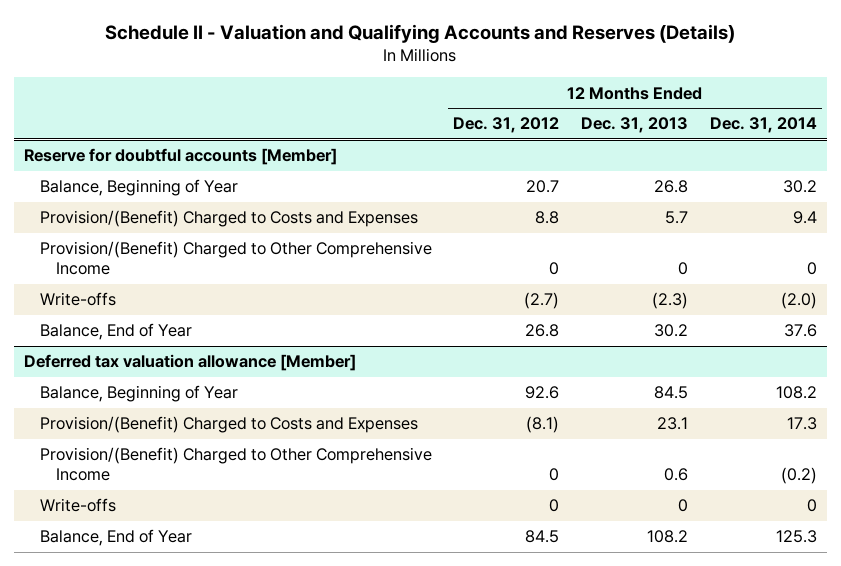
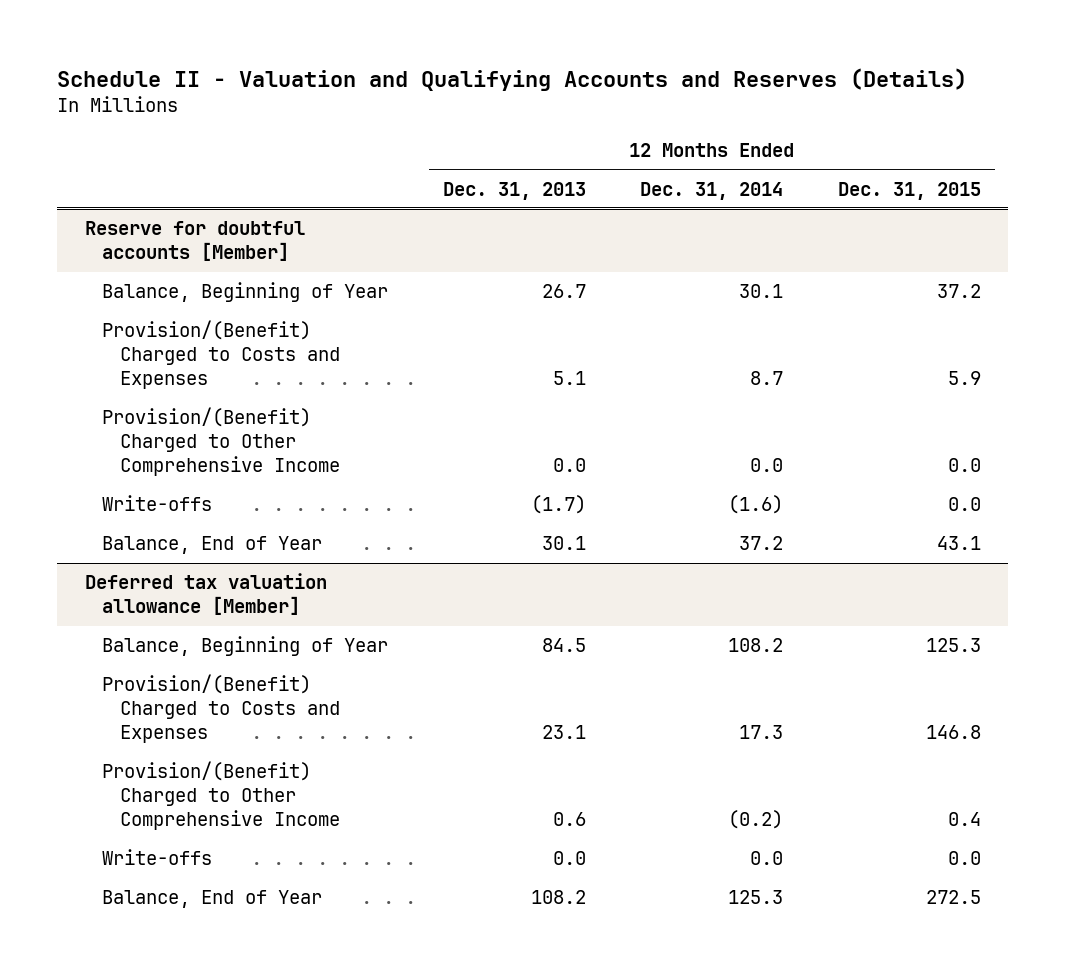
- | 12 Months Ended Dec. 31, 2012 | 12 Months Ended Dec. 31, 2013 | 12 Months Ended Dec. 31, 2014
+ | 12 Months Ended Dec. 31, 2013 | 12 Months Ended Dec. 31, 2014 | 12 Months Ended Dec. 31, 2015
@ Reserve for doubtful accounts [Member]
- Balance, Beginning of Year | 20.7 | 26.8 | 30.2
- Provision/(Benefit) Charged to Costs and Expenses | 8.8 | 5.7 | 9.4
- Provision/(Benefit) Charged to Other Comprehensive Income | 0 | 0 | 0
- Write-offs | (2.7) | (2.3) | (2.0)
- Balance, End of Year | 26.8 | 30.2 | 37.6
+ Balance, Beginning of Year | 26.7 | 30.1 | 37.2
+ Provision/(Benefit) Charged to Costs and Expenses | 5.1 | 8.7 | 5.9
+ Provision/(Benefit) Charged to Other Comprehensive Income | 0.0 | 0.0 | 0.0
+ Write-offs | (1.7) | (1.6) | 0.0
+ Balance, End of Year | 30.1 | 37.2 | 43.1
@ Deferred tax valuation allowance [Member]
- Write-offs | 0 | 0 | 0
+ Write-offs | 0.0 | 0.0 | 0.0

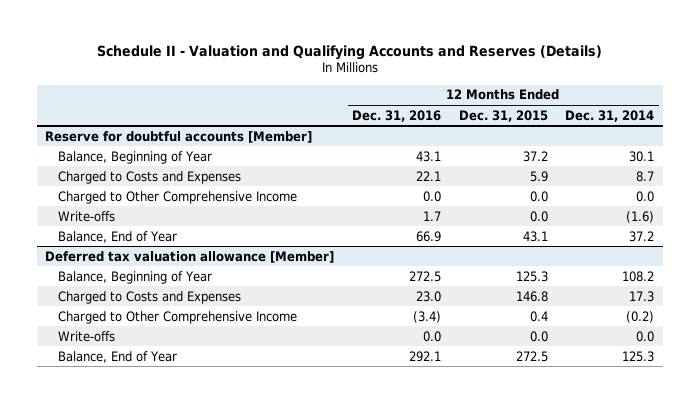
- | 12 Months Ended Dec. 31, 2013 | 12 Months Ended Dec. 31, 2014 | 12 Months Ended Dec. 31, 2015
+ | 12 Months Ended Dec. 31, 2016 | 12 Months Ended Dec. 31, 2015 | 12 Months Ended Dec. 31, 2014
@ Reserve for doubtful accounts [Member]
- Provision/(Benefit) Charged to Costs and Expenses | 5.1 | 8.7 | 5.9
- Provision/(Benefit) Charged to Other Comprehensive Income | 0.0 | 0.0 | 0.0
+ Charged to Costs and Expenses | 22.1 | 5.9 | 8.7
+ Charged to Other Comprehensive Income | 0.0 | 0.0 | 0.0
@ Deferred tax valuation allowance [Member]
- Provision/(Benefit) Charged to Costs and Expenses | 23.1 | 17.3 | 146.8
- Provision/(Benefit) Charged to Other Comprehensive Income | 0.6 | (0.2) | 0.4
+ Charged to Costs and Expenses | 23.0 | 146.8 | 17.3
+ Charged to Other Comprehensive Income | (3.4) | 0.4 | (0.2)

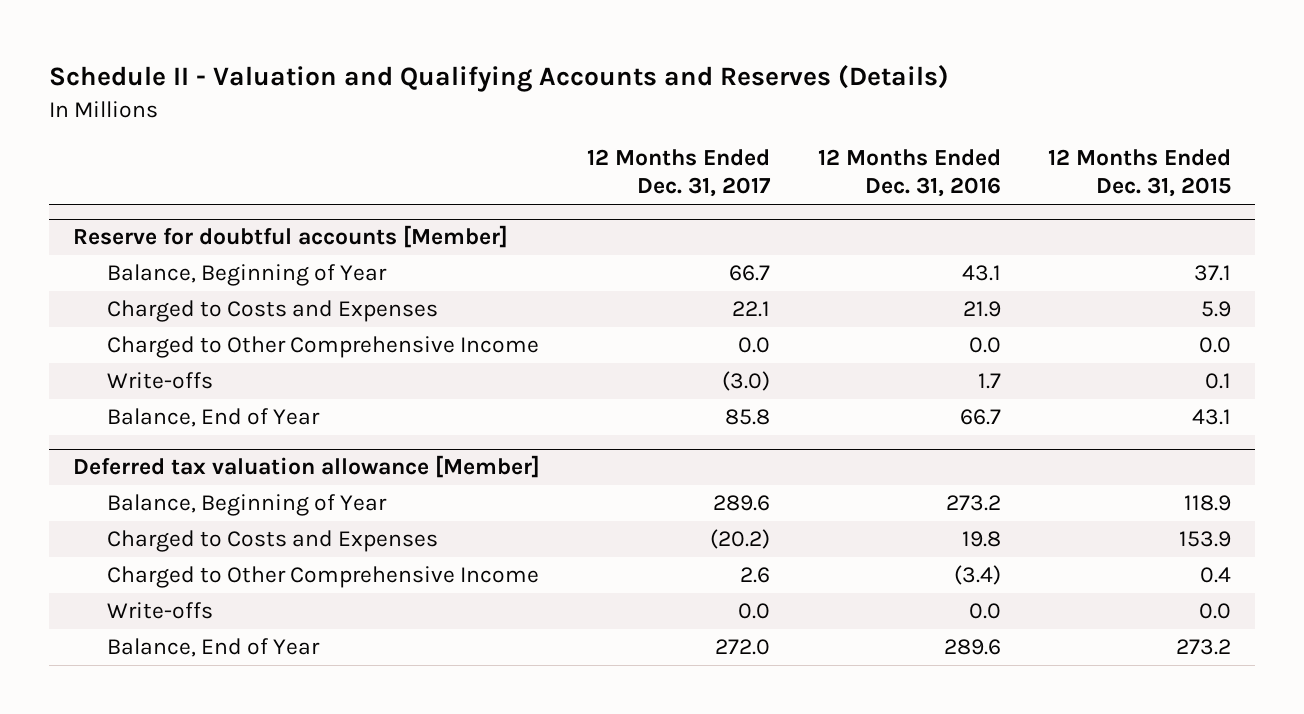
- | 12 Months Ended Dec. 31, 2016 | 12 Months Ended Dec. 31, 2015 | 12 Months Ended Dec. 31, 2014
+ | 12 Months Ended Dec. 31, 2017 | 12 Months Ended Dec. 31, 2016 | 12 Months Ended Dec. 31, 2015
@ Reserve for doubtful accounts [Member]
- Balance, Beginning of Year | 43.1 | 37.2 | 30.1
- Charged to Costs and Expenses | 22.1 | 5.9 | 8.7
+ Balance, Beginning of Year | 66.7 | 43.1 | 37.1
+ Charged to Costs and Expenses | 22.1 | 21.9 | 5.9
- Write-offs | 1.7 | 0.0 | (1.6)
- Balance, End of Year | 66.9 | 43.1 | 37.2
+ Write-offs | (3.0) | 1.7 | 0.1
+ Balance, End of Year | 85.8 | 66.7 | 43.1
@ Deferred tax valuation allowance [Member]
- Balance, Beginning of Year | 272.5 | 125.3 | 108.2
- Charged to Costs and Expenses | 23.0 | 146.8 | 17.3
+ Balance, Beginning of Year | 289.6 | 273.2 | 118.9
+ Charged to Costs and Expenses | (20.2) | 19.8 | 153.9
- Balance, End of Year | 292.1 | 272.5 | 125.3
+ Balance, End of Year | 272.0 | 289.6 | 273.2

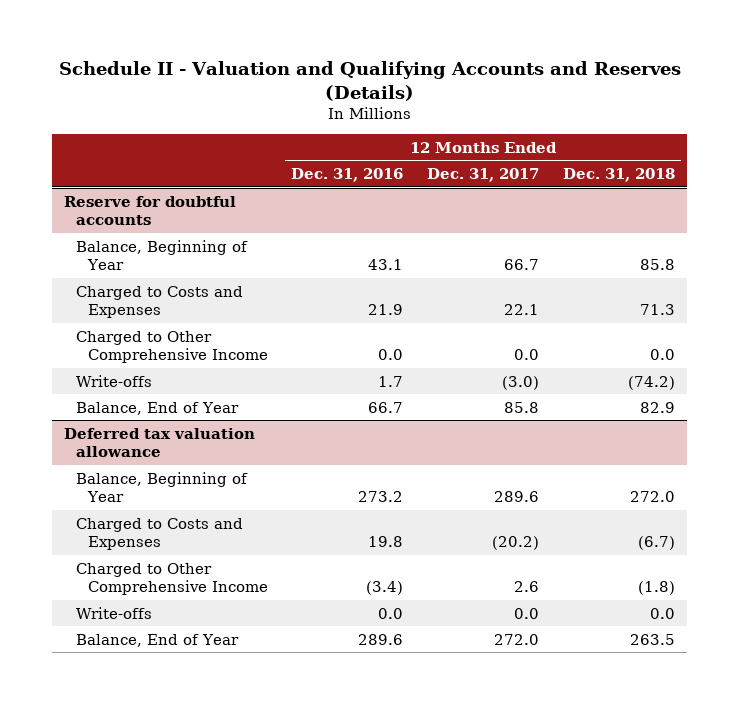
- | 12 Months Ended Dec. 31, 2017 | 12 Months Ended Dec. 31, 2016 | 12 Months Ended Dec. 31, 2015
+ | 12 Months Ended Dec. 31, 2016 | 12 Months Ended Dec. 31, 2017 | 12 Months Ended Dec. 31, 2018
- Reserve for doubtful accounts [Member]
+ Reserve for doubtful accounts
- Deferred tax valuation allowance [Member]
+ Deferred tax valuation allowance

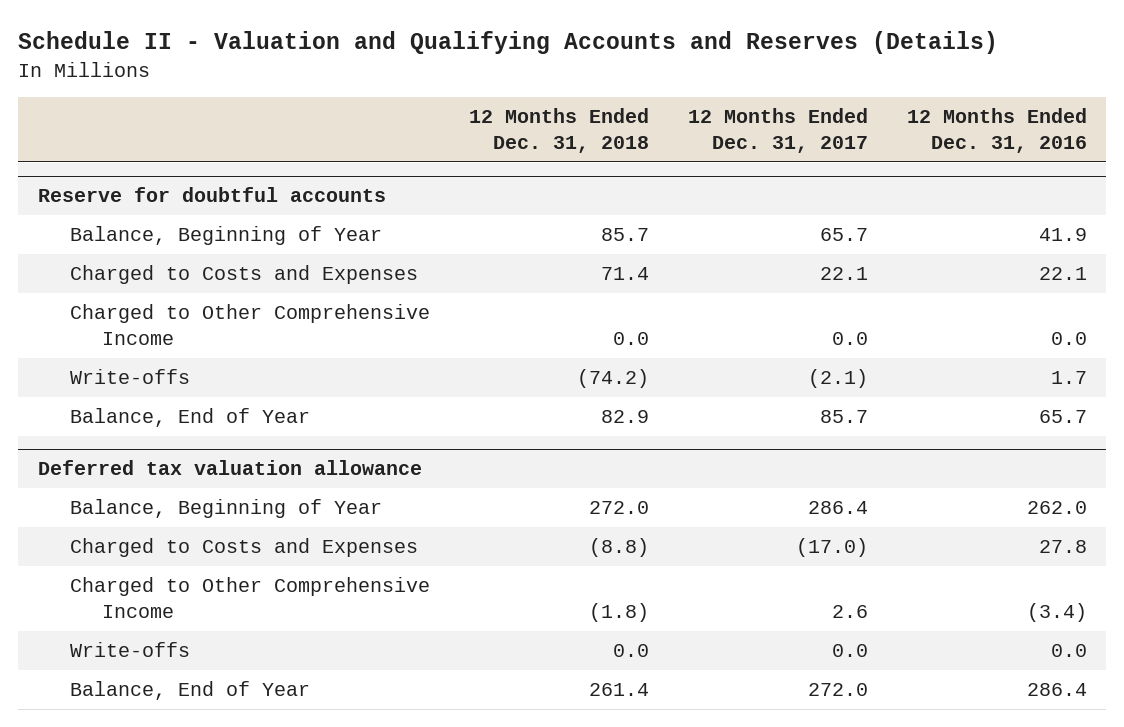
- | 12 Months Ended Dec. 31, 2016 | 12 Months Ended Dec. 31, 2017 | 12 Months Ended Dec. 31, 2018
+ | 12 Months Ended Dec. 31, 2018 | 12 Months Ended Dec. 31, 2017 | 12 Months Ended Dec. 31, 2016
@ Reserve for doubtful accounts
- Balance, Beginning of Year | 43.1 | 66.7 | 85.8
- Charged to Costs and Expenses | 21.9 | 22.1 | 71.3
+ Balance, Beginning of Year | 85.7 | 65.7 | 41.9
+ Charged to Costs and Expenses | 71.4 | 22.1 | 22.1
- Write-offs | 1.7 | (3.0) | (74.2)
- Balance, End of Year | 66.7 | 85.8 | 82.9
+ Write-offs | (74.2) | (2.1) | 1.7
+ Balance, End of Year | 82.9 | 85.7 | 65.7
@ Deferred tax valuation allowance
- Balance, Beginning of Year | 273.2 | 289.6 | 272.0
- Charged to Costs and Expenses | 19.8 | (20.2) | (6.7)
+ Balance, Beginning of Year | 272.0 | 286.4 | 262.0
+ Charged to Costs and Expenses | (8.8) | (17.0) | 27.8
- Balance, End of Year | 289.6 | 272.0 | 263.5
+ Balance, End of Year | 261.4 | 272.0 | 286.4

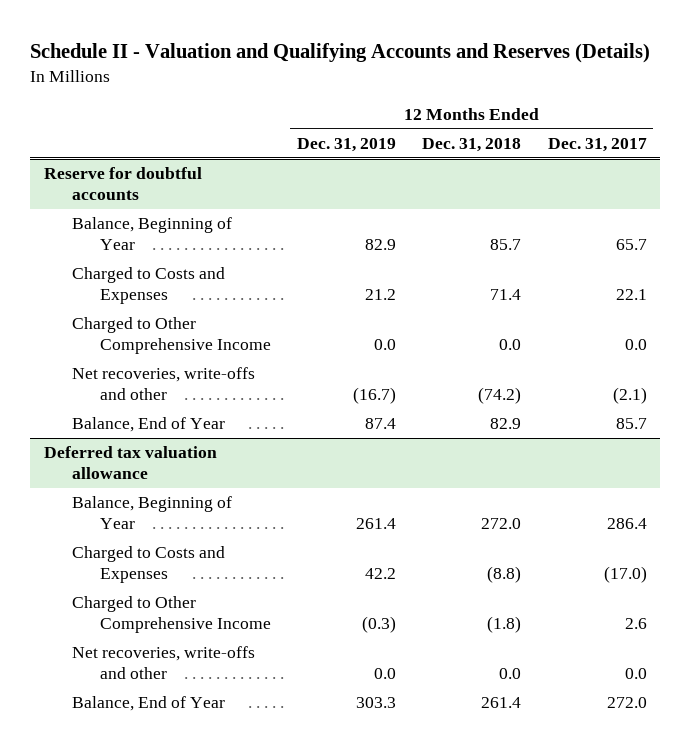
- | 12 Months Ended Dec. 31, 2018 | 12 Months Ended Dec. 31, 2017 | 12 Months Ended Dec. 31, 2016
+ | 12 Months Ended Dec. 31, 2019 | 12 Months Ended Dec. 31, 2018 | 12 Months Ended Dec. 31, 2017
@ Reserve for doubtful accounts
- Write-offs | (74.2) | (2.1) | 1.7
+ Net recoveries, write-offs and other | (16.7) | (74.2) | (2.1)
@ Deferred tax valuation allowance
- Write-offs | 0.0 | 0.0 | 0.0
+ Net recoveries, write-offs and other | 0.0 | 0.0 | 0.0

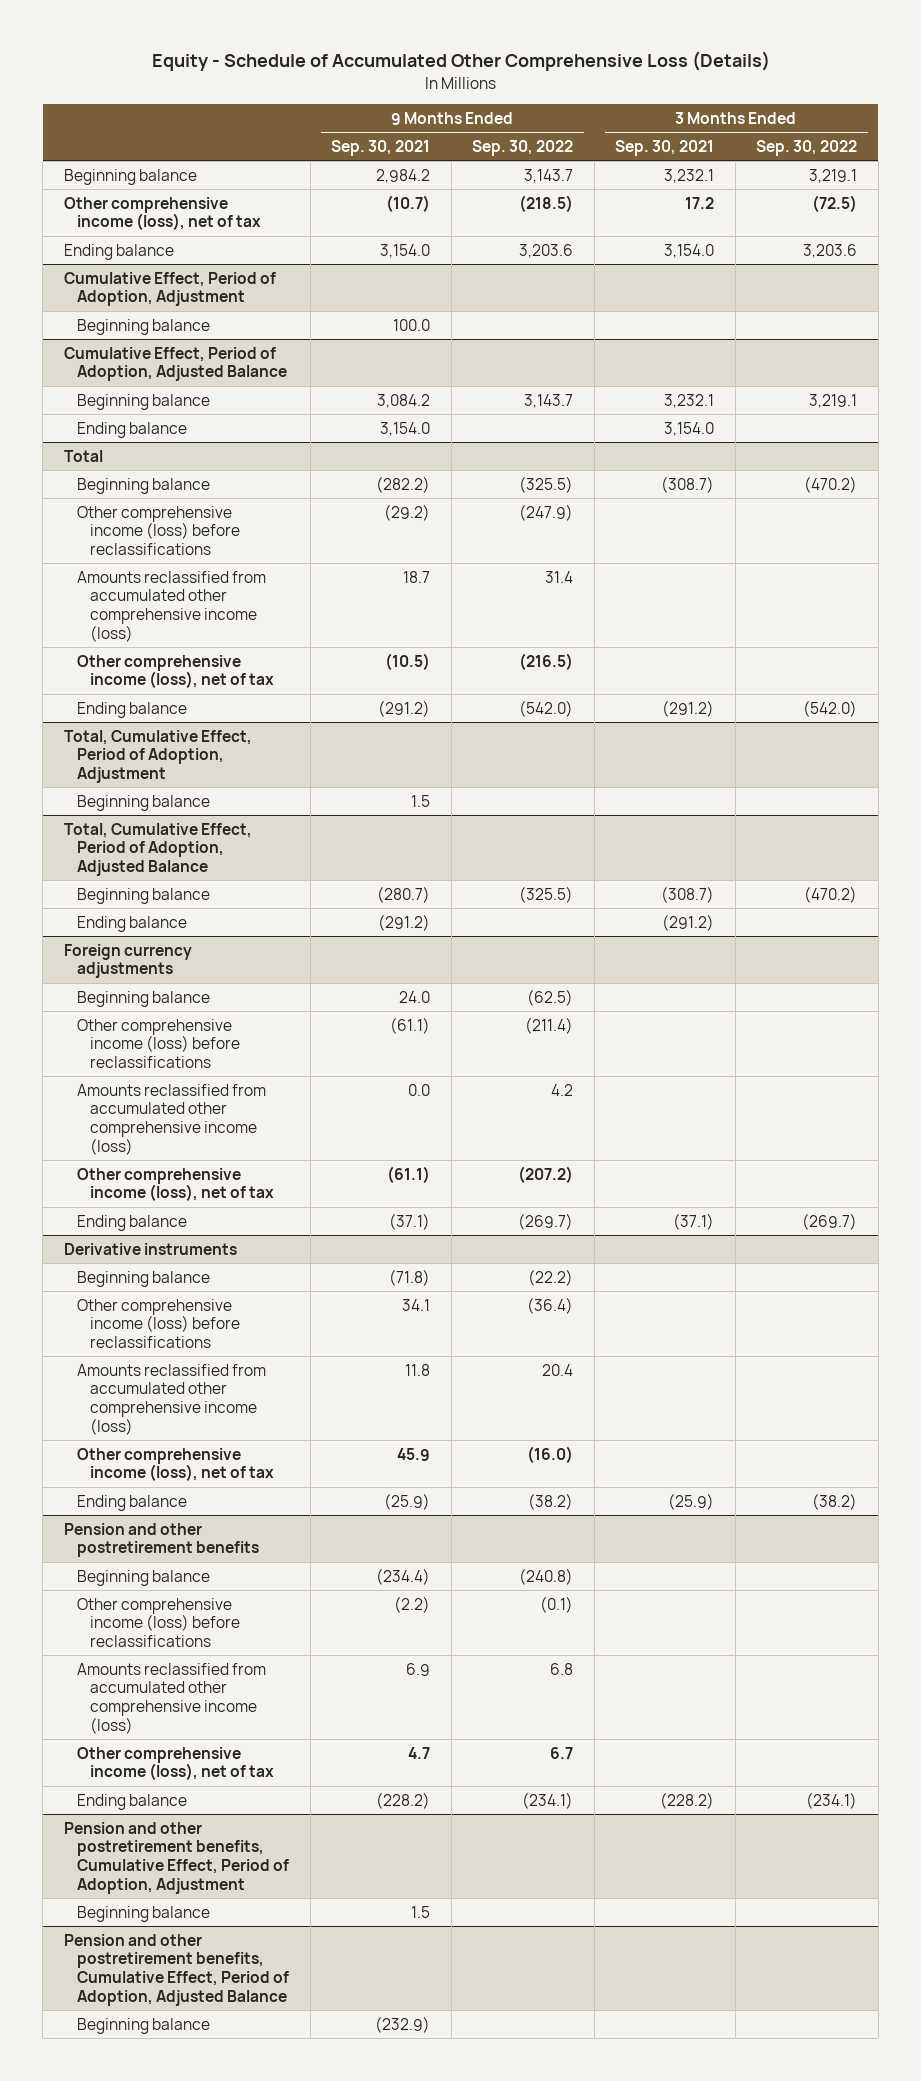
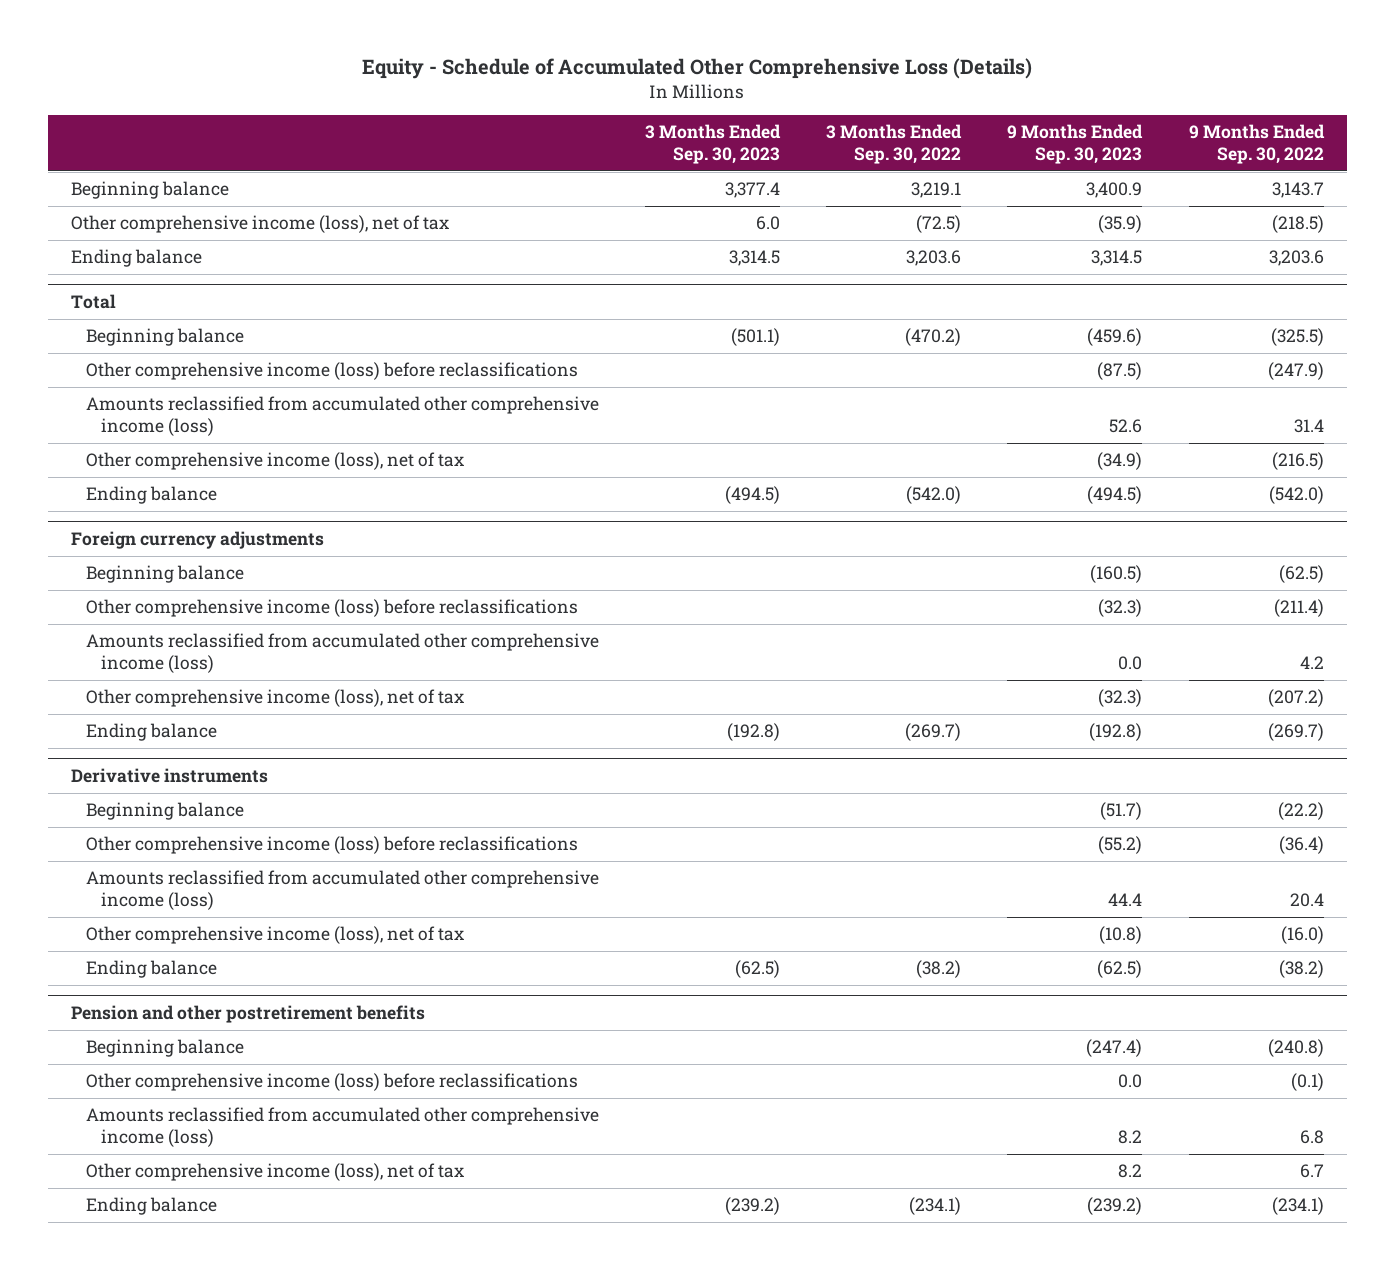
- | 9 Months Ended Sep. 30, 2021 | 9 Months Ended Sep. 30, 2022 | 3 Months Ended Sep. 30, 2021 | 3 Months Ended Sep. 30, 2022
+ | 3 Months Ended Sep. 30, 2023 | 3 Months Ended Sep. 30, 2022 | 9 Months Ended Sep. 30, 2023 | 9 Months Ended Sep. 30, 2022
- Cumulative Effect, Period of Adoption, Adjustment
- Beginning balance | 100.0 | | |
- Cumulative Effect, Period of Adoption, Adjusted Balance
- Beginning balance | 3,084.2 | 3,143.7 | 3,232.1 | 3,219.1
- Ending balance | 3,154.0 | | 3,154.0 |
- Total, Cumulative Effect, Period of Adoption, Adjustment
- Beginning balance | 1.5 | | |
- Total, Cumulative Effect, Period of Adoption, Adjusted Balance
- Beginning balance | (280.7) | (325.5) | (308.7) | (470.2)
- Ending balance | (291.2) | | (291.2) |
- Pension and other postretirement benefits, Cumulative Effect, Period of Adoption, Adjustment
- Beginning balance | 1.5 | | |
- Pension and other postretirement benefits, Cumulative Effect, Period of Adoption, Adjusted Balance
- Beginning balance | (232.9) | | |

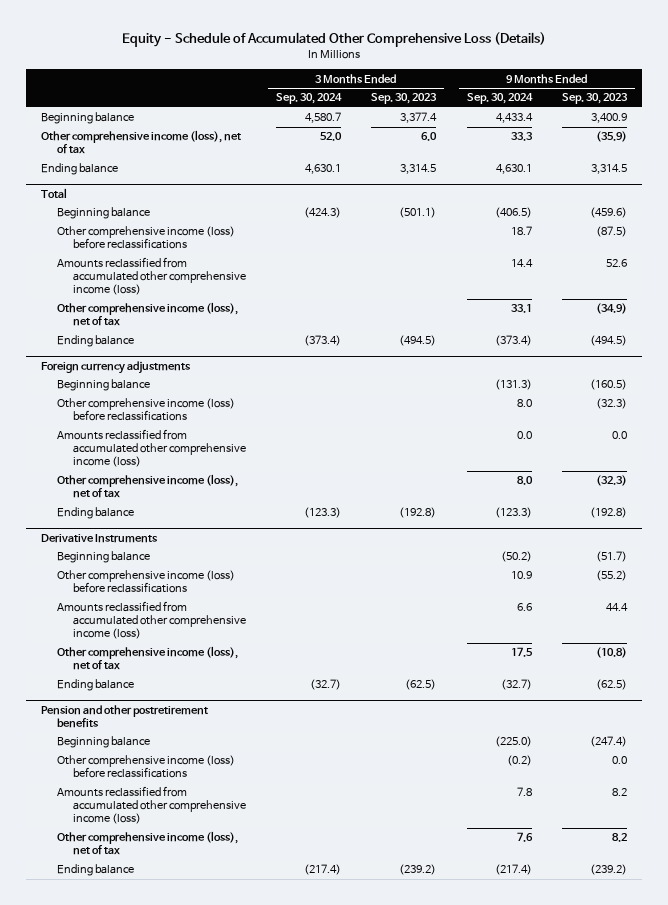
- | 3 Months Ended Sep. 30, 2023 | 3 Months Ended Sep. 30, 2022 | 9 Months Ended Sep. 30, 2023 | 9 Months Ended Sep. 30, 2022
+ | 3 Months Ended Sep. 30, 2024 | 3 Months Ended Sep. 30, 2023 | 9 Months Ended Sep. 30, 2024 | 9 Months Ended Sep. 30, 2023
- Derivative instruments
+ Derivative Instruments

